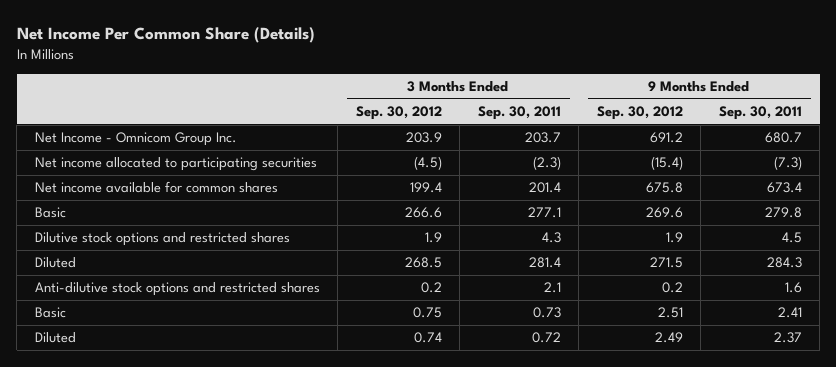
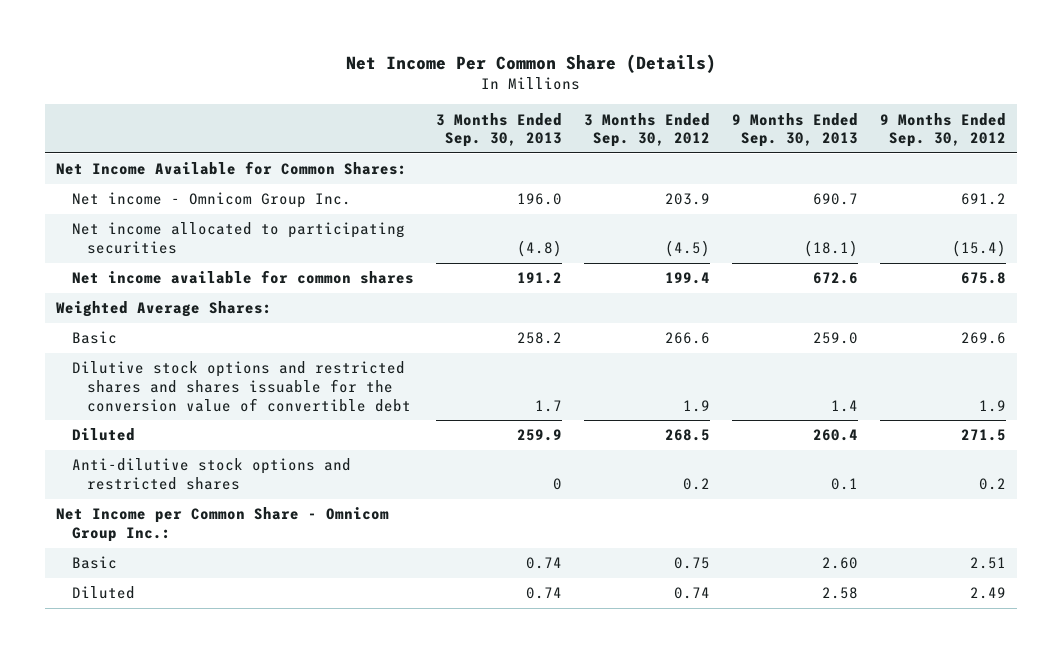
- | 3 Months Ended Sep. 30, 2012 | 3 Months Ended Sep. 30, 2011 | 9 Months Ended Sep. 30, 2012 | 9 Months Ended Sep. 30, 2011
+ | 3 Months Ended Sep. 30, 2013 | 3 Months Ended Sep. 30, 2012 | 9 Months Ended Sep. 30, 2013 | 9 Months Ended Sep. 30, 2012
- Net Income - Omnicom Group Inc. | 203.9 | 203.7 | 691.2 | 680.7
+ Net Income Available for Common Shares:
+ Net income - Omnicom Group Inc. | 196.0 | 203.9 | 690.7 | 691.2
+ Weighted Average Shares:
- Dilutive stock options and restricted shares | 1.9 | 4.3 | 1.9 | 4.5
+ Dilutive stock options and restricted shares and shares issuable for the conversion value of convertible debt | 1.7 | 1.9 | 1.4 | 1.9
+ Net Income per Common Share - Omnicom Group Inc.:

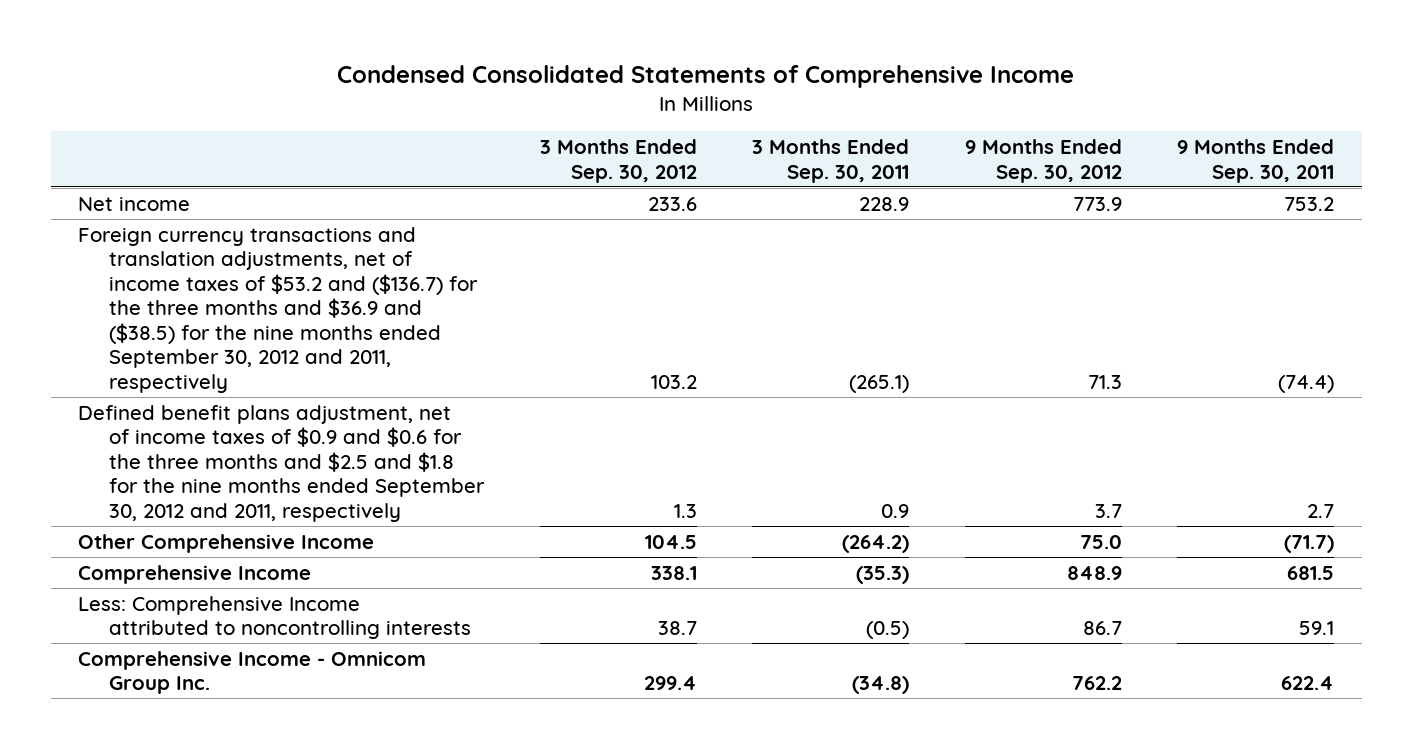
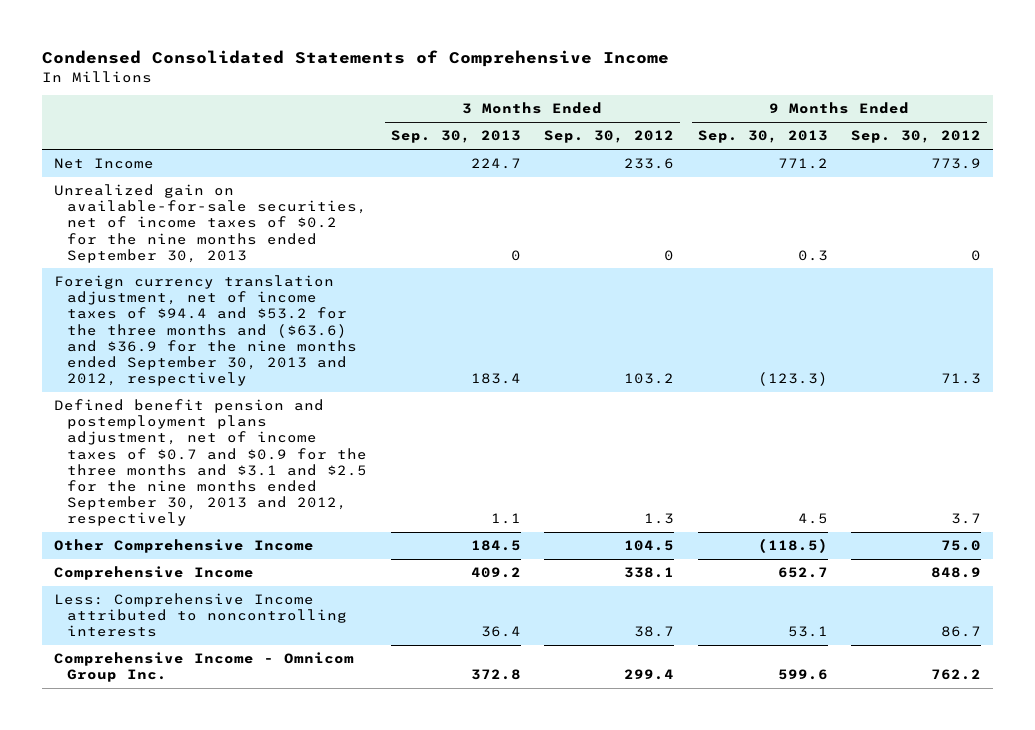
- | 3 Months Ended Sep. 30, 2012 | 3 Months Ended Sep. 30, 2011 | 9 Months Ended Sep. 30, 2012 | 9 Months Ended Sep. 30, 2011
+ | 3 Months Ended Sep. 30, 2013 | 3 Months Ended Sep. 30, 2012 | 9 Months Ended Sep. 30, 2013 | 9 Months Ended Sep. 30, 2012
- Net income | 233.6 | 228.9 | 773.9 | 753.2
- Foreign currency transactions and translation adjustments, net of income taxes of $53.2 and ($136.7) for the three months and $36.9 and ($38.5) for the nine months ended September 30, 2012 and 2011, respectively | 103.2 | (265.1) | 71.3 | (74.4)
- Defined benefit plans adjustment, net of income taxes of $0.9 and $0.6 for the three months and $2.5 and $1.8 for the nine months ended September 30, 2012 and 2011, respectively | 1.3 | 0.9 | 3.7 | 2.7
+ Net Income | 224.7 | 233.6 | 771.2 | 773.9
+ Unrealized gain on available-for-sale securities, net of income taxes of $0.2 for the nine months ended September 30, 2013 | 0 | 0 | 0.3 | 0
+ Foreign currency translation adjustment, net of income taxes of $94.4 and $53.2 for the three months and ($63.6) and $36.9 for the nine months ended September 30, 2013 and 2012, respectively | 183.4 | 103.2 | (123.3) | 71.3
+ Defined benefit pension and postemployment plans adjustment, net of income taxes of $0.7 and $0.9 for the three months and $3.1 and $2.5 for the nine months ended September 30, 2013 and 2012, respectively | 1.1 | 1.3 | 4.5 | 3.7

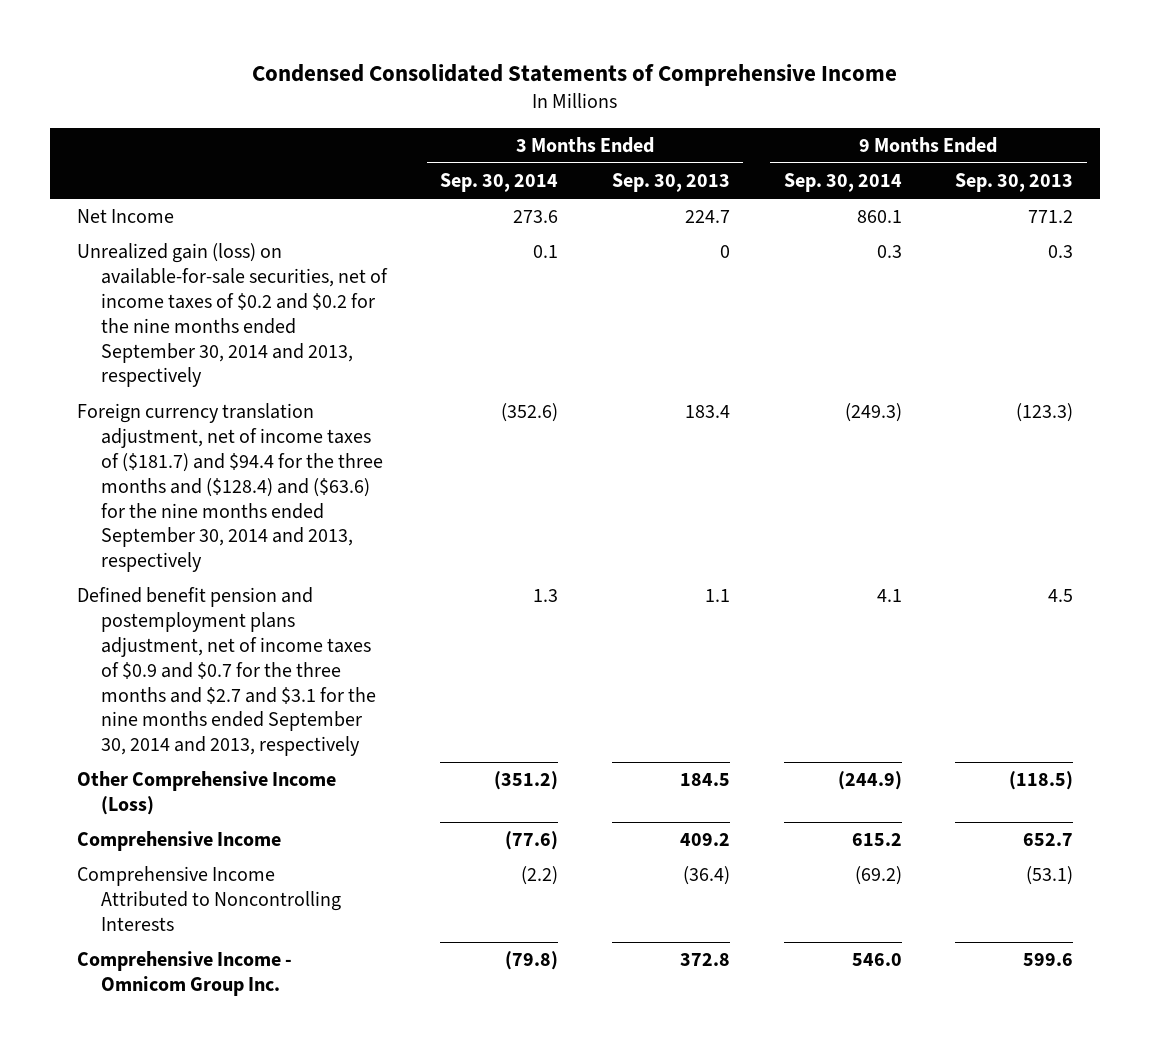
- | 3 Months Ended Sep. 30, 2013 | 3 Months Ended Sep. 30, 2012 | 9 Months Ended Sep. 30, 2013 | 9 Months Ended Sep. 30, 2012
+ | 3 Months Ended Sep. 30, 2014 | 3 Months Ended Sep. 30, 2013 | 9 Months Ended Sep. 30, 2014 | 9 Months Ended Sep. 30, 2013
- Unrealized gain on available-for-sale securities, net of income taxes of $0.2 for the nine months ended September 30, 2013 | 0 | 0 | 0.3 | 0
- Foreign currency translation adjustment, net of income taxes of $94.4 and $53.2 for the three months and ($63.6) and $36.9 for the nine months ended September 30, 2013 and 2012, respectively | 183.4 | 103.2 | (123.3) | 71.3
- Defined benefit pension and postemployment plans adjustment, net of income taxes of $0.7 and $0.9 for the three months and $3.1 and $2.5 for the nine months ended September 30, 2013 and 2012, respectively | 1.1 | 1.3 | 4.5 | 3.7
- Other Comprehensive Income | 184.5 | 104.5 | (118.5) | 75.0
+ Unrealized gain (loss) on available-for-sale securities, net of income taxes of $0.2 and $0.2 for the nine months ended September 30, 2014 and 2013, respectively | 0.1 | 0 | 0.3 | 0.3
+ Foreign currency translation adjustment, net of income taxes of ($181.7) and $94.4 for the three months and ($128.4) and ($63.6) for the nine months ended September 30, 2014 and 2013, respectively | (352.6) | 183.4 | (249.3) | (123.3)
+ Defined benefit pension and postemployment plans adjustment, net of income taxes of $0.9 and $0.7 for the three months and $2.7 and $3.1 for the nine months ended September 30, 2014 and 2013, respectively | 1.3 | 1.1 | 4.1 | 4.5
+ Other Comprehensive Income (Loss) | (351.2) | 184.5 | (244.9) | (118.5)
- Less: Comprehensive Income attributed to noncontrolling interests | 36.4 | 38.7 | 53.1 | 86.7
+ Comprehensive Income Attributed to Noncontrolling Interests | (2.2) | (36.4) | (69.2) | (53.1)

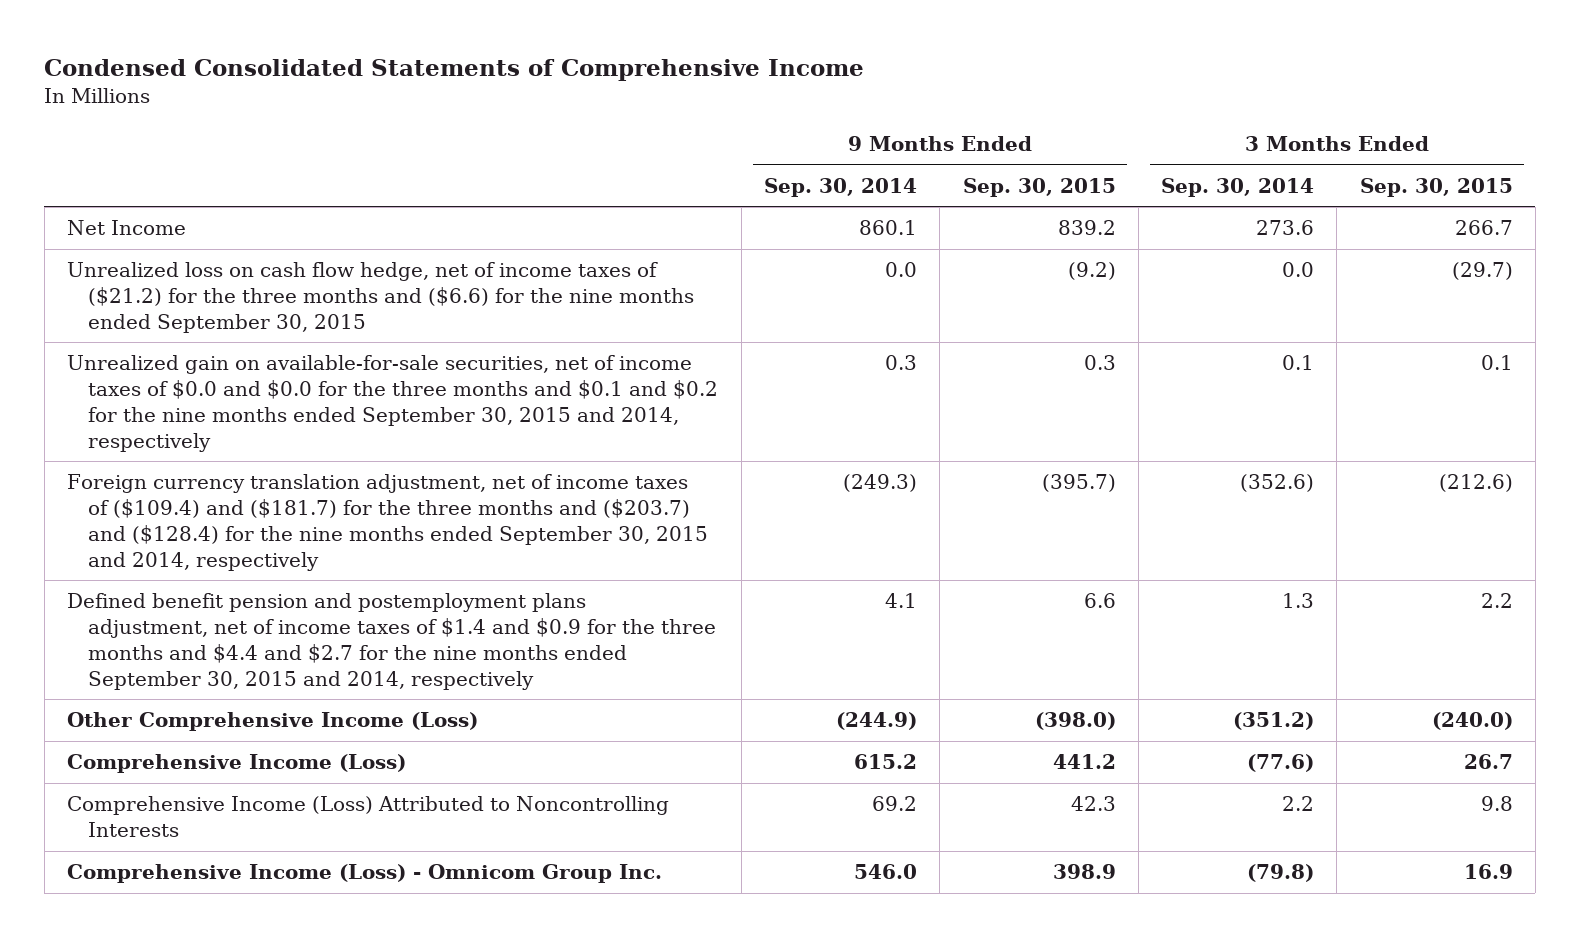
- | 3 Months Ended Sep. 30, 2014 | 3 Months Ended Sep. 30, 2013 | 9 Months Ended Sep. 30, 2014 | 9 Months Ended Sep. 30, 2013
+ | 9 Months Ended Sep. 30, 2014 | 9 Months Ended Sep. 30, 2015 | 3 Months Ended Sep. 30, 2014 | 3 Months Ended Sep. 30, 2015
- Unrealized gain (loss) on available-for-sale securities, net of income taxes of $0.2 and $0.2 for the nine months ended September 30, 2014 and 2013, respectively | 0.1 | 0 | 0.3 | 0.3
- Foreign currency translation adjustment, net of income taxes of ($181.7) and $94.4 for the three months and ($128.4) and ($63.6) for the nine months ended September 30, 2014 and 2013, respectively | (352.6) | 183.4 | (249.3) | (123.3)
- Defined benefit pension and postemployment plans adjustment, net of income taxes of $0.9 and $0.7 for the three months and $2.7 and $3.1 for the nine months ended September 30, 2014 and 2013, respectively | 1.3 | 1.1 | 4.1 | 4.5
+ Unrealized loss on cash flow hedge, net of income taxes of ($21.2) for the three months and ($6.6) for the nine months ended September 30, 2015 | 0.0 | (9.2) | 0.0 | (29.7)
+ Unrealized gain on available-for-sale securities, net of income taxes of $0.0 and $0.0 for the three months and $0.1 and $0.2 for the nine months ended September 30, 2015 and 2014, respectively | 0.3 | 0.3 | 0.1 | 0.1
+ Foreign currency translation adjustment, net of income taxes of ($109.4) and ($181.7) for the three months and ($203.7) and ($128.4) for the nine months ended September 30, 2015 and 2014, respectively | (249.3) | (395.7) | (352.6) | (212.6)
+ Defined benefit pension and postemployment plans adjustment, net of income taxes of $1.4 and $0.9 for the three months and $4.4 and $2.7 for the nine months ended September 30, 2015 and 2014, respectively | 4.1 | 6.6 | 1.3 | 2.2
- Comprehensive Income | (77.6) | 409.2 | 615.2 | 652.7
- Comprehensive Income Attributed to Noncontrolling Interests | (2.2) | (36.4) | (69.2) | (53.1)
- Comprehensive Income - Omnicom Group Inc. | (79.8) | 372.8 | 546.0 | 599.6
+ Comprehensive Income (Loss) | 615.2 | 441.2 | (77.6) | 26.7
+ Comprehensive Income (Loss) Attributed to Noncontrolling Interests | 69.2 | 42.3 | 2.2 | 9.8
+ Comprehensive Income (Loss) - Omnicom Group Inc. | 546.0 | 398.9 | (79.8) | 16.9

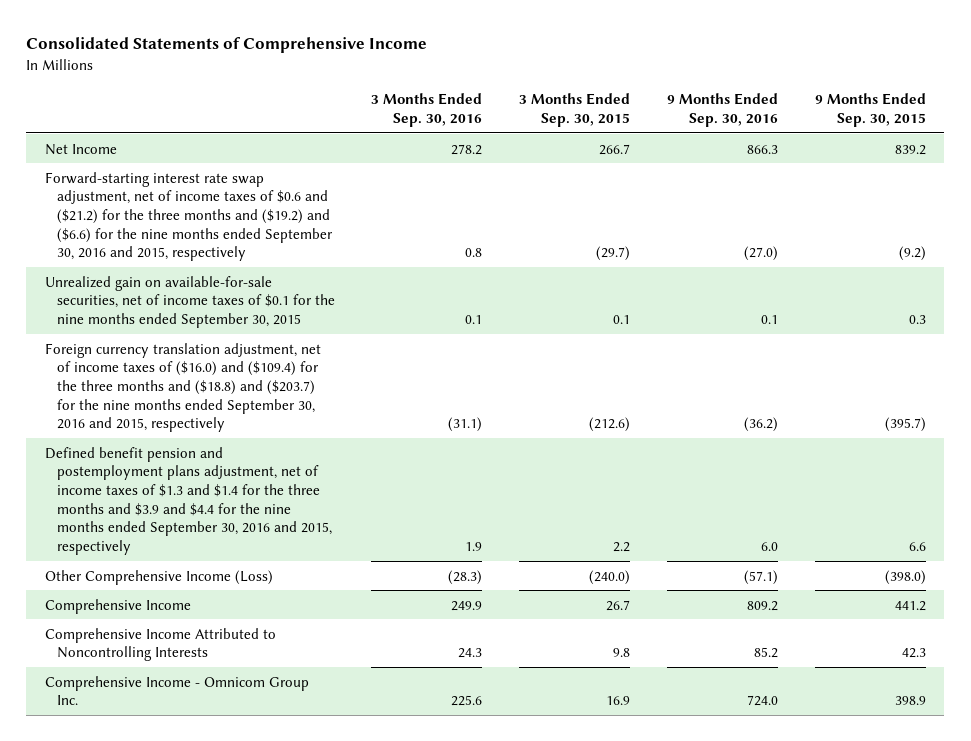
- Condensed Consolidated Statements of Comprehensive Income
+ Consolidated Statements of Comprehensive Income
- | 9 Months Ended Sep. 30, 2014 | 9 Months Ended Sep. 30, 2015 | 3 Months Ended Sep. 30, 2014 | 3 Months Ended Sep. 30, 2015
+ | 3 Months Ended Sep. 30, 2016 | 3 Months Ended Sep. 30, 2015 | 9 Months Ended Sep. 30, 2016 | 9 Months Ended Sep. 30, 2015
- Unrealized loss on cash flow hedge, net of income taxes of ($21.2) for the three months and ($6.6) for the nine months ended September 30, 2015 | 0.0 | (9.2) | 0.0 | (29.7)
- Unrealized gain on available-for-sale securities, net of income taxes of $0.0 and $0.0 for the three months and $0.1 and $0.2 for the nine months ended September 30, 2015 and 2014, respectively | 0.3 | 0.3 | 0.1 | 0.1
- Foreign currency translation adjustment, net of income taxes of ($109.4) and ($181.7) for the three months and ($203.7) and ($128.4) for the nine months ended September 30, 2015 and 2014, respectively | (249.3) | (395.7) | (352.6) | (212.6)
- Defined benefit pension and postemployment plans adjustment, net of income taxes of $1.4 and $0.9 for the three months and $4.4 and $2.7 for the nine months ended September 30, 2015 and 2014, respectively | 4.1 | 6.6 | 1.3 | 2.2
+ Forward-starting interest rate swap adjustment, net of income taxes of $0.6 and ($21.2) for the three months and ($19.2) and ($6.6) for the nine months ended September 30, 2016 and 2015, respectively | 0.8 | (29.7) | (27.0) | (9.2)
+ Unrealized gain on available-for-sale securities, net of income taxes of $0.1 for the nine months ended September 30, 2015 | 0.1 | 0.1 | 0.1 | 0.3
+ Foreign currency translation adjustment, net of income taxes of ($16.0) and ($109.4) for the three months and ($18.8) and ($203.7) for the nine months ended September 30, 2016 and 2015, respectively | (31.1) | (212.6) | (36.2) | (395.7)
+ Defined benefit pension and postemployment plans adjustment, net of income taxes of $1.3 and $1.4 for the three months and $3.9 and $4.4 for the nine months ended September 30, 2016 and 2015, respectively | 1.9 | 2.2 | 6.0 | 6.6
- Comprehensive Income (Loss) | 615.2 | 441.2 | (77.6) | 26.7
- Comprehensive Income (Loss) Attributed to Noncontrolling Interests | 69.2 | 42.3 | 2.2 | 9.8
- Comprehensive Income (Loss) - Omnicom Group Inc. | 546.0 | 398.9 | (79.8) | 16.9
+ Comprehensive Income | 249.9 | 26.7 | 809.2 | 441.2
+ Comprehensive Income Attributed to Noncontrolling Interests | 24.3 | 9.8 | 85.2 | 42.3
+ Comprehensive Income - Omnicom Group Inc. | 225.6 | 16.9 | 724.0 | 398.9

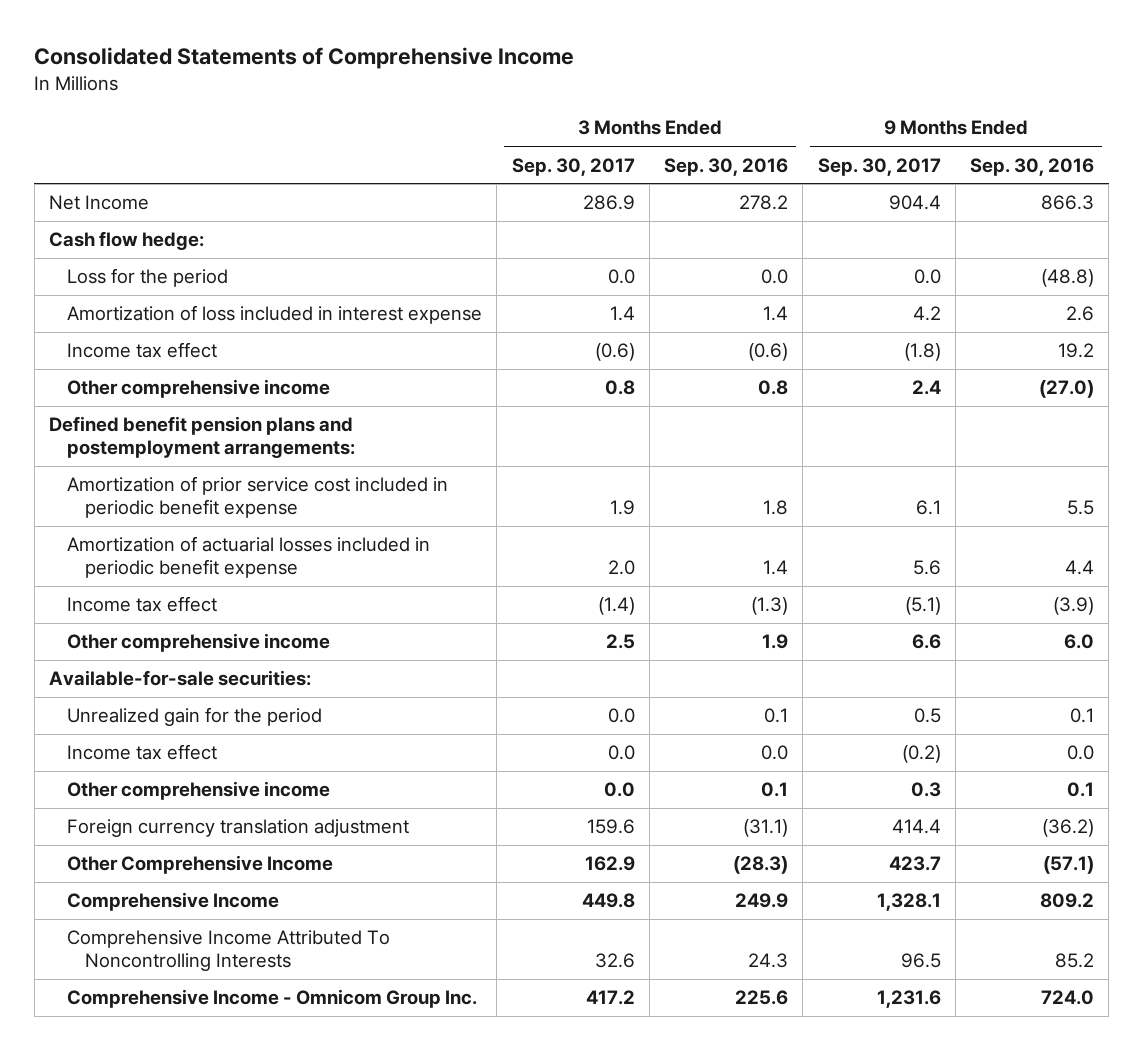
- | 3 Months Ended Sep. 30, 2016 | 3 Months Ended Sep. 30, 2015 | 9 Months Ended Sep. 30, 2016 | 9 Months Ended Sep. 30, 2015
+ | 3 Months Ended Sep. 30, 2017 | 3 Months Ended Sep. 30, 2016 | 9 Months Ended Sep. 30, 2017 | 9 Months Ended Sep. 30, 2016
- Forward-starting interest rate swap adjustment, net of income taxes of $0.6 and ($21.2) for the three months and ($19.2) and ($6.6) for the nine months ended September 30, 2016 and 2015, respectively | 0.8 | (29.7) | (27.0) | (9.2)
- Unrealized gain on available-for-sale securities, net of income taxes of $0.1 for the nine months ended September 30, 2015 | 0.1 | 0.1 | 0.1 | 0.3
- Foreign currency translation adjustment, net of income taxes of ($16.0) and ($109.4) for the three months and ($18.8) and ($203.7) for the nine months ended September 30, 2016 and 2015, respectively | (31.1) | (212.6) | (36.2) | (395.7)
- Defined benefit pension and postemployment plans adjustment, net of income taxes of $1.3 and $1.4 for the three months and $3.9 and $4.4 for the nine months ended September 30, 2016 and 2015, respectively | 1.9 | 2.2 | 6.0 | 6.6
- Other Comprehensive Income (Loss) | (28.3) | (240.0) | (57.1) | (398.0)
+ Cash flow hedge:
+ Loss for the period | 0.0 | 0.0 | 0.0 | (48.8)
+ Amortization of loss included in interest expense | 1.4 | 1.4 | 4.2 | 2.6
+ Income tax effect | (0.6) | (0.6) | (1.8) | 19.2
+ Other comprehensive income | 0.8 | 0.8 | 2.4 | (27.0)
+ Defined benefit pension plans and postemployment arrangements:
+ Amortization of prior service cost included in periodic benefit expense | 1.9 | 1.8 | 6.1 | 5.5
+ Amortization of actuarial losses included in periodic benefit expense | 2.0 | 1.4 | 5.6 | 4.4
+ Income tax effect | (1.4) | (1.3) | (5.1) | (3.9)
+ Other comprehensive income | 2.5 | 1.9 | 6.6 | 6.0
+ Available-for-sale securities:
+ Unrealized gain for the period | 0.0 | 0.1 | 0.5 | 0.1
+ Income tax effect | 0.0 | 0.0 | (0.2) | 0.0
+ Other comprehensive income | 0.0 | 0.1 | 0.3 | 0.1
+ Foreign currency translation adjustment | 159.6 | (31.1) | 414.4 | (36.2)
+ Other Comprehensive Income | 162.9 | (28.3) | 423.7 | (57.1)
- Comprehensive Income Attributed to Noncontrolling Interests | 24.3 | 9.8 | 85.2 | 42.3
+ Comprehensive Income Attributed To Noncontrolling Interests | 32.6 | 24.3 | 96.5 | 85.2

